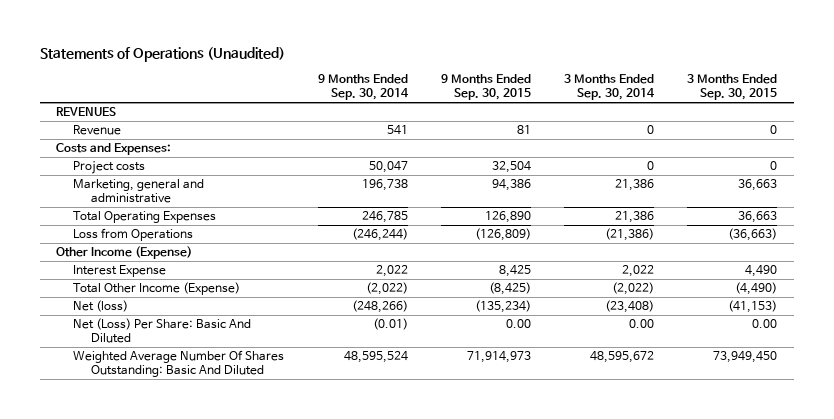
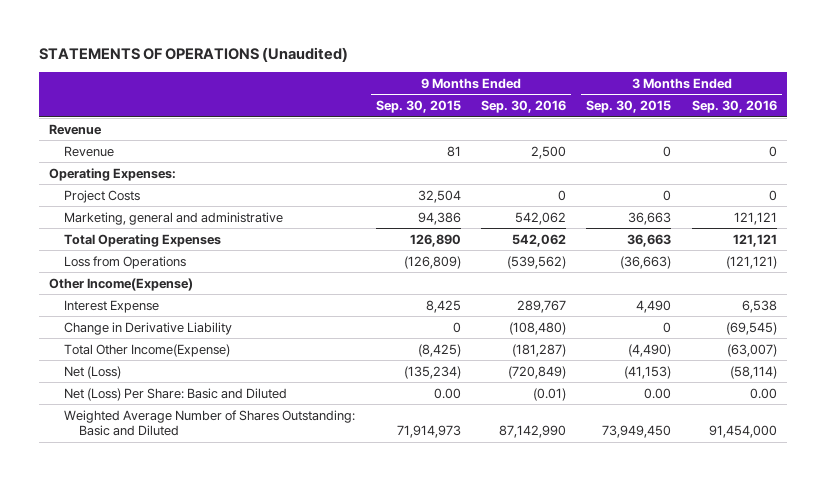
- Statements of Operations (Unaudited)
+ STATEMENTS OF OPERATIONS (Unaudited)
- | 9 Months Ended Sep. 30, 2014 | 9 Months Ended Sep. 30, 2015 | 3 Months Ended Sep. 30, 2014 | 3 Months Ended Sep. 30, 2015
+ | 9 Months Ended Sep. 30, 2015 | 9 Months Ended Sep. 30, 2016 | 3 Months Ended Sep. 30, 2015 | 3 Months Ended Sep. 30, 2016
- REVENUES
+ Revenue
- Costs and Expenses:
- Project costs | 50,047 | 32,504 | 0 | 0
+ Operating Expenses:
+ Project Costs | 32,504 | 0 | 0 | 0
- Other Income (Expense)
+ Other Income(Expense)
- Total Other Income (Expense) | (2,022) | (8,425) | (2,022) | (4,490)
- Net (loss) | (248,266) | (135,234) | (23,408) | (41,153)
- Net (Loss) Per Share: Basic And Diluted | (0.01) | 0.00 | 0.00 | 0.00
- Weighted Average Number Of Shares Outstanding: Basic And Diluted | 48,595,524 | 71,914,973 | 48,595,672 | 73,949,450
+ Change in Derivative Liability | 0 | (108,480) | 0 | (69,545)
+ Total Other Income(Expense) | (8,425) | (181,287) | (4,490) | (63,007)
+ Net (Loss) | (135,234) | (720,849) | (41,153) | (58,114)
+ Net (Loss) Per Share: Basic and Diluted | 0.00 | (0.01) | 0.00 | 0.00
+ Weighted Average Number of Shares Outstanding: Basic and Diluted | 71,914,973 | 87,142,990 | 73,949,450 | 91,454,000

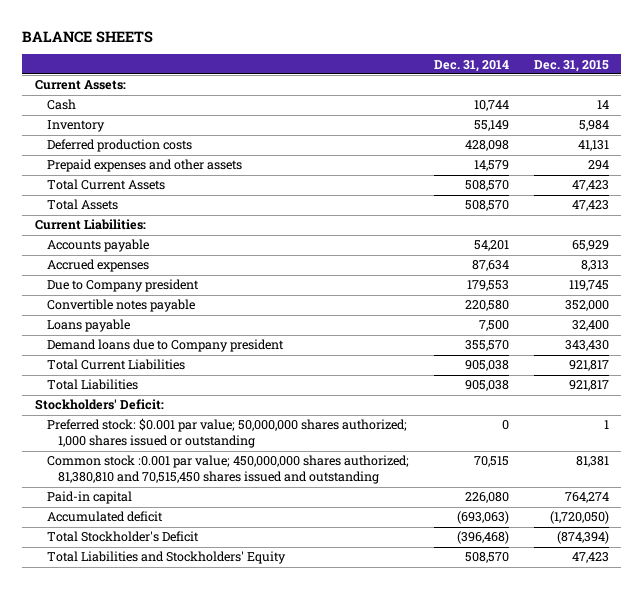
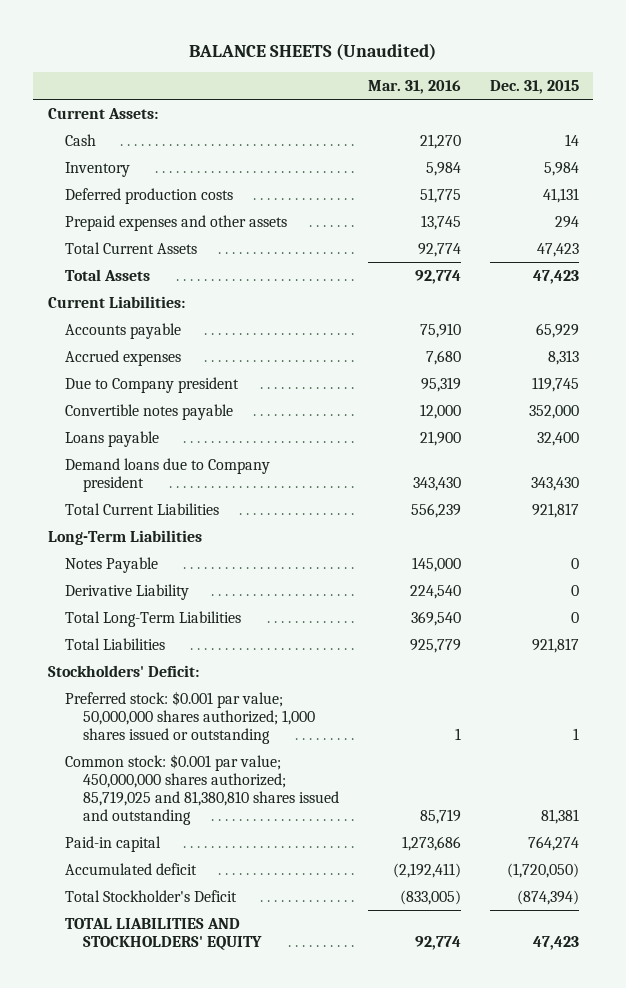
- BALANCE SHEETS
+ BALANCE SHEETS (Unaudited)
- | Dec. 31, 2014 | Dec. 31, 2015
+ | Mar. 31, 2016 | Dec. 31, 2015
+ Long-Term Liabilities
+ Notes Payable | 145,000 | 0
+ Derivative Liability | 224,540 | 0
+ Total Long-Term Liabilities | 369,540 | 0
- Common stock :0.001 par value; 450,000,000 shares authorized; 81,380,810 and 70,515,450 shares issued and outstanding | 70,515 | 81,381
+ Common stock: $0.001 par value; 450,000,000 shares authorized; 85,719,025 and 81,380,810 shares issued and outstanding | 85,719 | 81,381
- Total Liabilities and Stockholders' Equity | 508,570 | 47,423
+ TOTAL LIABILITIES AND STOCKHOLDERS' EQUITY | 92,774 | 47,423

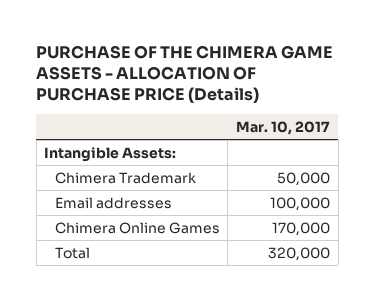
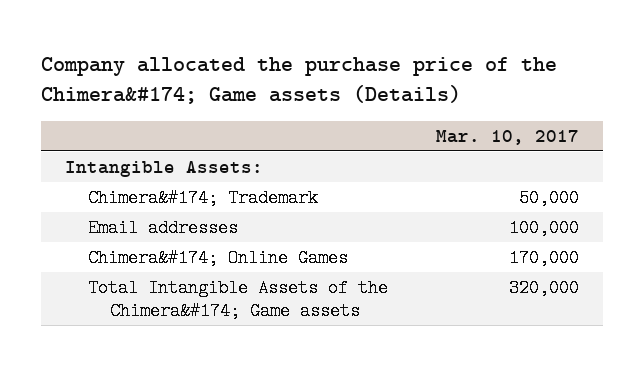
- PURCHASE OF THE CHIMERA GAME ASSETS - ALLOCATION OF PURCHASE PRICE (Details)
+ Company allocated the purchase price of the Chimera&#174; Game assets (Details)
- Chimera Trademark | 50,000
+ Chimera&#174; Trademark | 50,000
- Chimera Online Games | 170,000
- Total | 320,000
+ Chimera&#174; Online Games | 170,000
+ Total Intangible Assets of the Chimera&#174; Game assets | 320,000

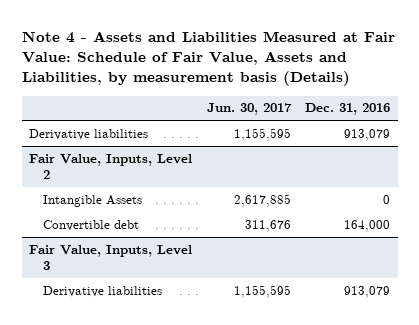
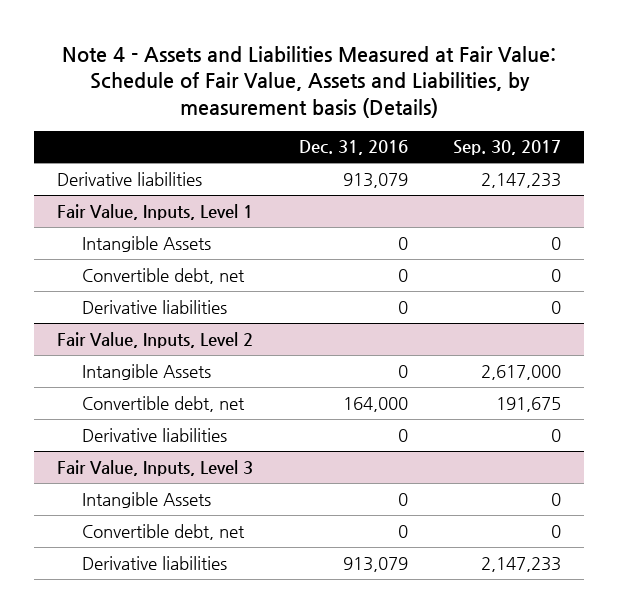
- | Jun. 30, 2017 | Dec. 31, 2016
+ | Dec. 31, 2016 | Sep. 30, 2017
+ Fair Value, Inputs, Level 1
+ Intangible Assets | 0 | 0
+ Convertible debt, net | 0 | 0
+ Derivative liabilities | 0 | 0
@ Fair Value, Inputs, Level 2
- Convertible debt | 311,676 | 164,000
+ Convertible debt, net | 164,000 | 191,675
+ Derivative liabilities | 0 | 0
@ Fair Value, Inputs, Level 3
+ Intangible Assets | 0 | 0
+ Convertible debt, net | 0 | 0

